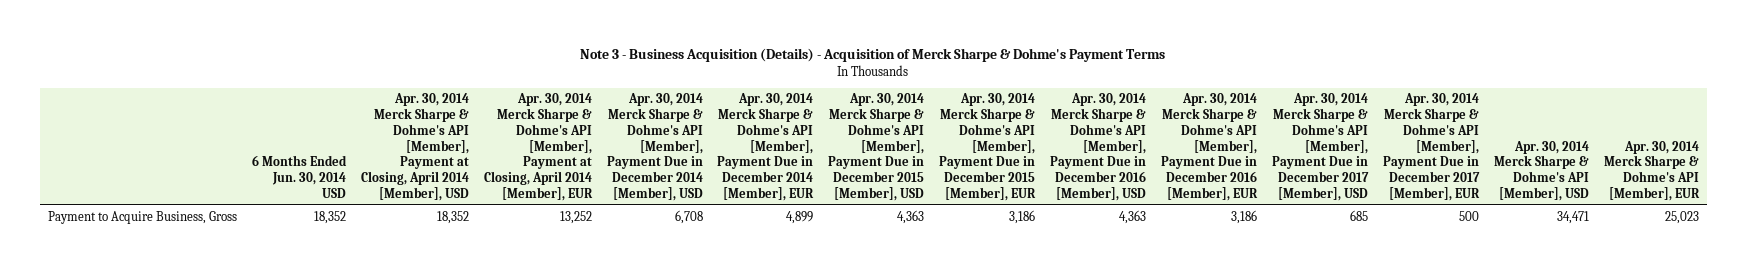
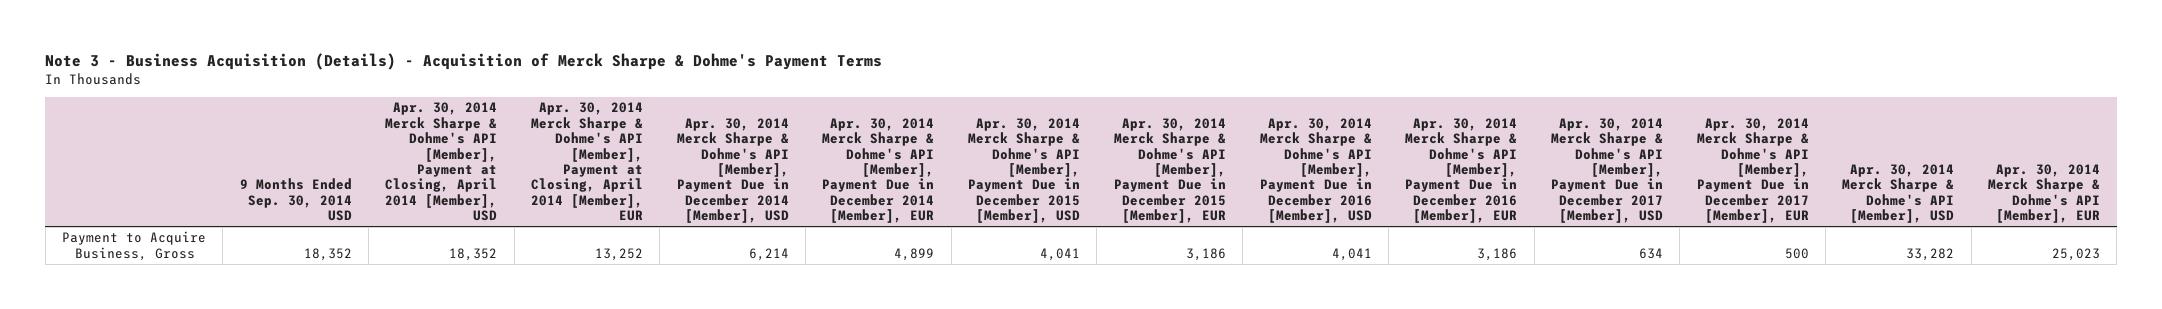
- | 6 Months Ended Jun. 30, 2014 USD | Apr. 30, 2014 Merck Sharpe & Dohme's API [Member], Payment at Closing, April 2014 [Member], USD | Apr. 30, 2014 Merck Sharpe & Dohme's API [Member], Payment at Closing, April 2014 [Member], EUR | Apr. 30, 2014 Merck Sharpe & Dohme's API [Member], Payment Due in December 2014 [Member], USD | Apr. 30, 2014 Merck Sharpe & Dohme's API [Member], Payment Due in December 2014 [Member], EUR | Apr. 30, 2014 Merck Sharpe & Dohme's API [Member], Payment Due in December 2015 [Member], USD | Apr. 30, 2014 Merck Sharpe & Dohme's API [Member], Payment Due in December 2015 [Member], EUR | Apr. 30, 2014 Merck Sharpe & Dohme's API [Member], Payment Due in December 2016 [Member], USD | Apr. 30, 2014 Merck Sharpe & Dohme's API [Member], Payment Due in December 2016 [Member], EUR | Apr. 30, 2014 Merck Sharpe & Dohme's API [Member], Payment Due in December 2017 [Member], USD | Apr. 30, 2014 Merck Sharpe & Dohme's API [Member], Payment Due in December 2017 [Member], EUR | Apr. 30, 2014 Merck Sharpe & Dohme's API [Member], USD | Apr. 30, 2014 Merck Sharpe & Dohme's API [Member], EUR
+ | 9 Months Ended Sep. 30, 2014 USD | Apr. 30, 2014 Merck Sharpe & Dohme's API [Member], Payment at Closing, April 2014 [Member], USD | Apr. 30, 2014 Merck Sharpe & Dohme's API [Member], Payment at Closing, April 2014 [Member], EUR | Apr. 30, 2014 Merck Sharpe & Dohme's API [Member], Payment Due in December 2014 [Member], USD | Apr. 30, 2014 Merck Sharpe & Dohme's API [Member], Payment Due in December 2014 [Member], EUR | Apr. 30, 2014 Merck Sharpe & Dohme's API [Member], Payment Due in December 2015 [Member], USD | Apr. 30, 2014 Merck Sharpe & Dohme's API [Member], Payment Due in December 2015 [Member], EUR | Apr. 30, 2014 Merck Sharpe & Dohme's API [Member], Payment Due in December 2016 [Member], USD | Apr. 30, 2014 Merck Sharpe & Dohme's API [Member], Payment Due in December 2016 [Member], EUR | Apr. 30, 2014 Merck Sharpe & Dohme's API [Member], Payment Due in December 2017 [Member], USD | Apr. 30, 2014 Merck Sharpe & Dohme's API [Member], Payment Due in December 2017 [Member], EUR | Apr. 30, 2014 Merck Sharpe & Dohme's API [Member], USD | Apr. 30, 2014 Merck Sharpe & Dohme's API [Member], EUR
- Payment to Acquire Business, Gross | 18,352 | 18,352 | 13,252 | 6,708 | 4,899 | 4,363 | 3,186 | 4,363 | 3,186 | 685 | 500 | 34,471 | 25,023
+ Payment to Acquire Business, Gross | 18,352 | 18,352 | 13,252 | 6,214 | 4,899 | 4,041 | 3,186 | 4,041 | 3,186 | 634 | 500 | 33,282 | 25,023

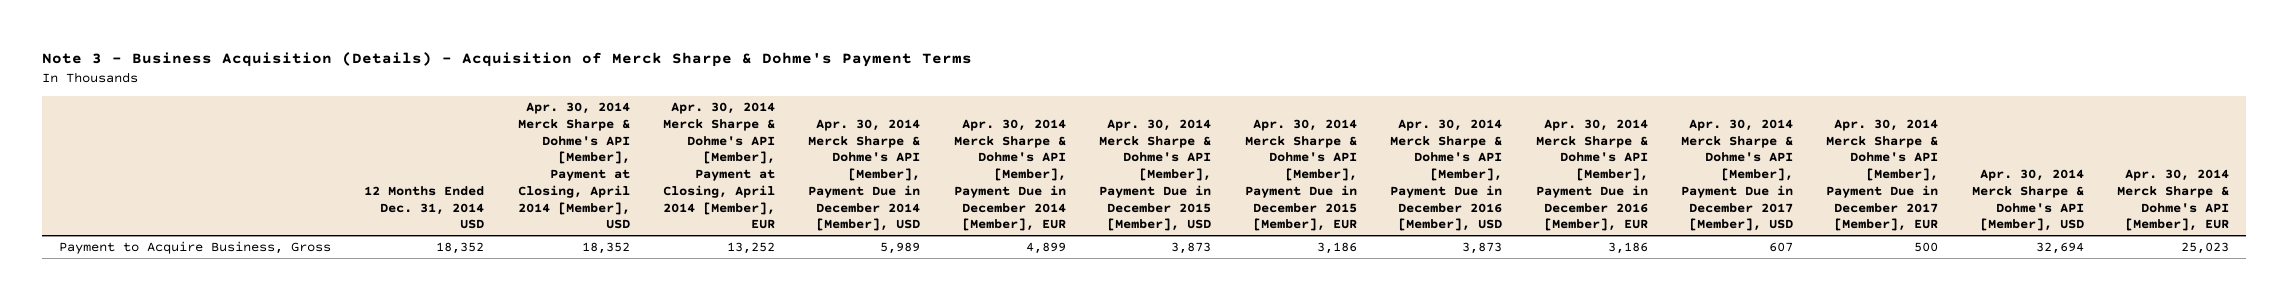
- | 9 Months Ended Sep. 30, 2014 USD | Apr. 30, 2014 Merck Sharpe & Dohme's API [Member], Payment at Closing, April 2014 [Member], USD | Apr. 30, 2014 Merck Sharpe & Dohme's API [Member], Payment at Closing, April 2014 [Member], EUR | Apr. 30, 2014 Merck Sharpe & Dohme's API [Member], Payment Due in December 2014 [Member], USD | Apr. 30, 2014 Merck Sharpe & Dohme's API [Member], Payment Due in December 2014 [Member], EUR | Apr. 30, 2014 Merck Sharpe & Dohme's API [Member], Payment Due in December 2015 [Member], USD | Apr. 30, 2014 Merck Sharpe & Dohme's API [Member], Payment Due in December 2015 [Member], EUR | Apr. 30, 2014 Merck Sharpe & Dohme's API [Member], Payment Due in December 2016 [Member], USD | Apr. 30, 2014 Merck Sharpe & Dohme's API [Member], Payment Due in December 2016 [Member], EUR | Apr. 30, 2014 Merck Sharpe & Dohme's API [Member], Payment Due in December 2017 [Member], USD | Apr. 30, 2014 Merck Sharpe & Dohme's API [Member], Payment Due in December 2017 [Member], EUR | Apr. 30, 2014 Merck Sharpe & Dohme's API [Member], USD | Apr. 30, 2014 Merck Sharpe & Dohme's API [Member], EUR
+ | 12 Months Ended Dec. 31, 2014 USD | Apr. 30, 2014 Merck Sharpe & Dohme's API [Member], Payment at Closing, April 2014 [Member], USD | Apr. 30, 2014 Merck Sharpe & Dohme's API [Member], Payment at Closing, April 2014 [Member], EUR | Apr. 30, 2014 Merck Sharpe & Dohme's API [Member], Payment Due in December 2014 [Member], USD | Apr. 30, 2014 Merck Sharpe & Dohme's API [Member], Payment Due in December 2014 [Member], EUR | Apr. 30, 2014 Merck Sharpe & Dohme's API [Member], Payment Due in December 2015 [Member], USD | Apr. 30, 2014 Merck Sharpe & Dohme's API [Member], Payment Due in December 2015 [Member], EUR | Apr. 30, 2014 Merck Sharpe & Dohme's API [Member], Payment Due in December 2016 [Member], USD | Apr. 30, 2014 Merck Sharpe & Dohme's API [Member], Payment Due in December 2016 [Member], EUR | Apr. 30, 2014 Merck Sharpe & Dohme's API [Member], Payment Due in December 2017 [Member], USD | Apr. 30, 2014 Merck Sharpe & Dohme's API [Member], Payment Due in December 2017 [Member], EUR | Apr. 30, 2014 Merck Sharpe & Dohme's API [Member], USD | Apr. 30, 2014 Merck Sharpe & Dohme's API [Member], EUR
- Payment to Acquire Business, Gross | 18,352 | 18,352 | 13,252 | 6,214 | 4,899 | 4,041 | 3,186 | 4,041 | 3,186 | 634 | 500 | 33,282 | 25,023
+ Payment to Acquire Business, Gross | 18,352 | 18,352 | 13,252 | 5,989 | 4,899 | 3,873 | 3,186 | 3,873 | 3,186 | 607 | 500 | 32,694 | 25,023

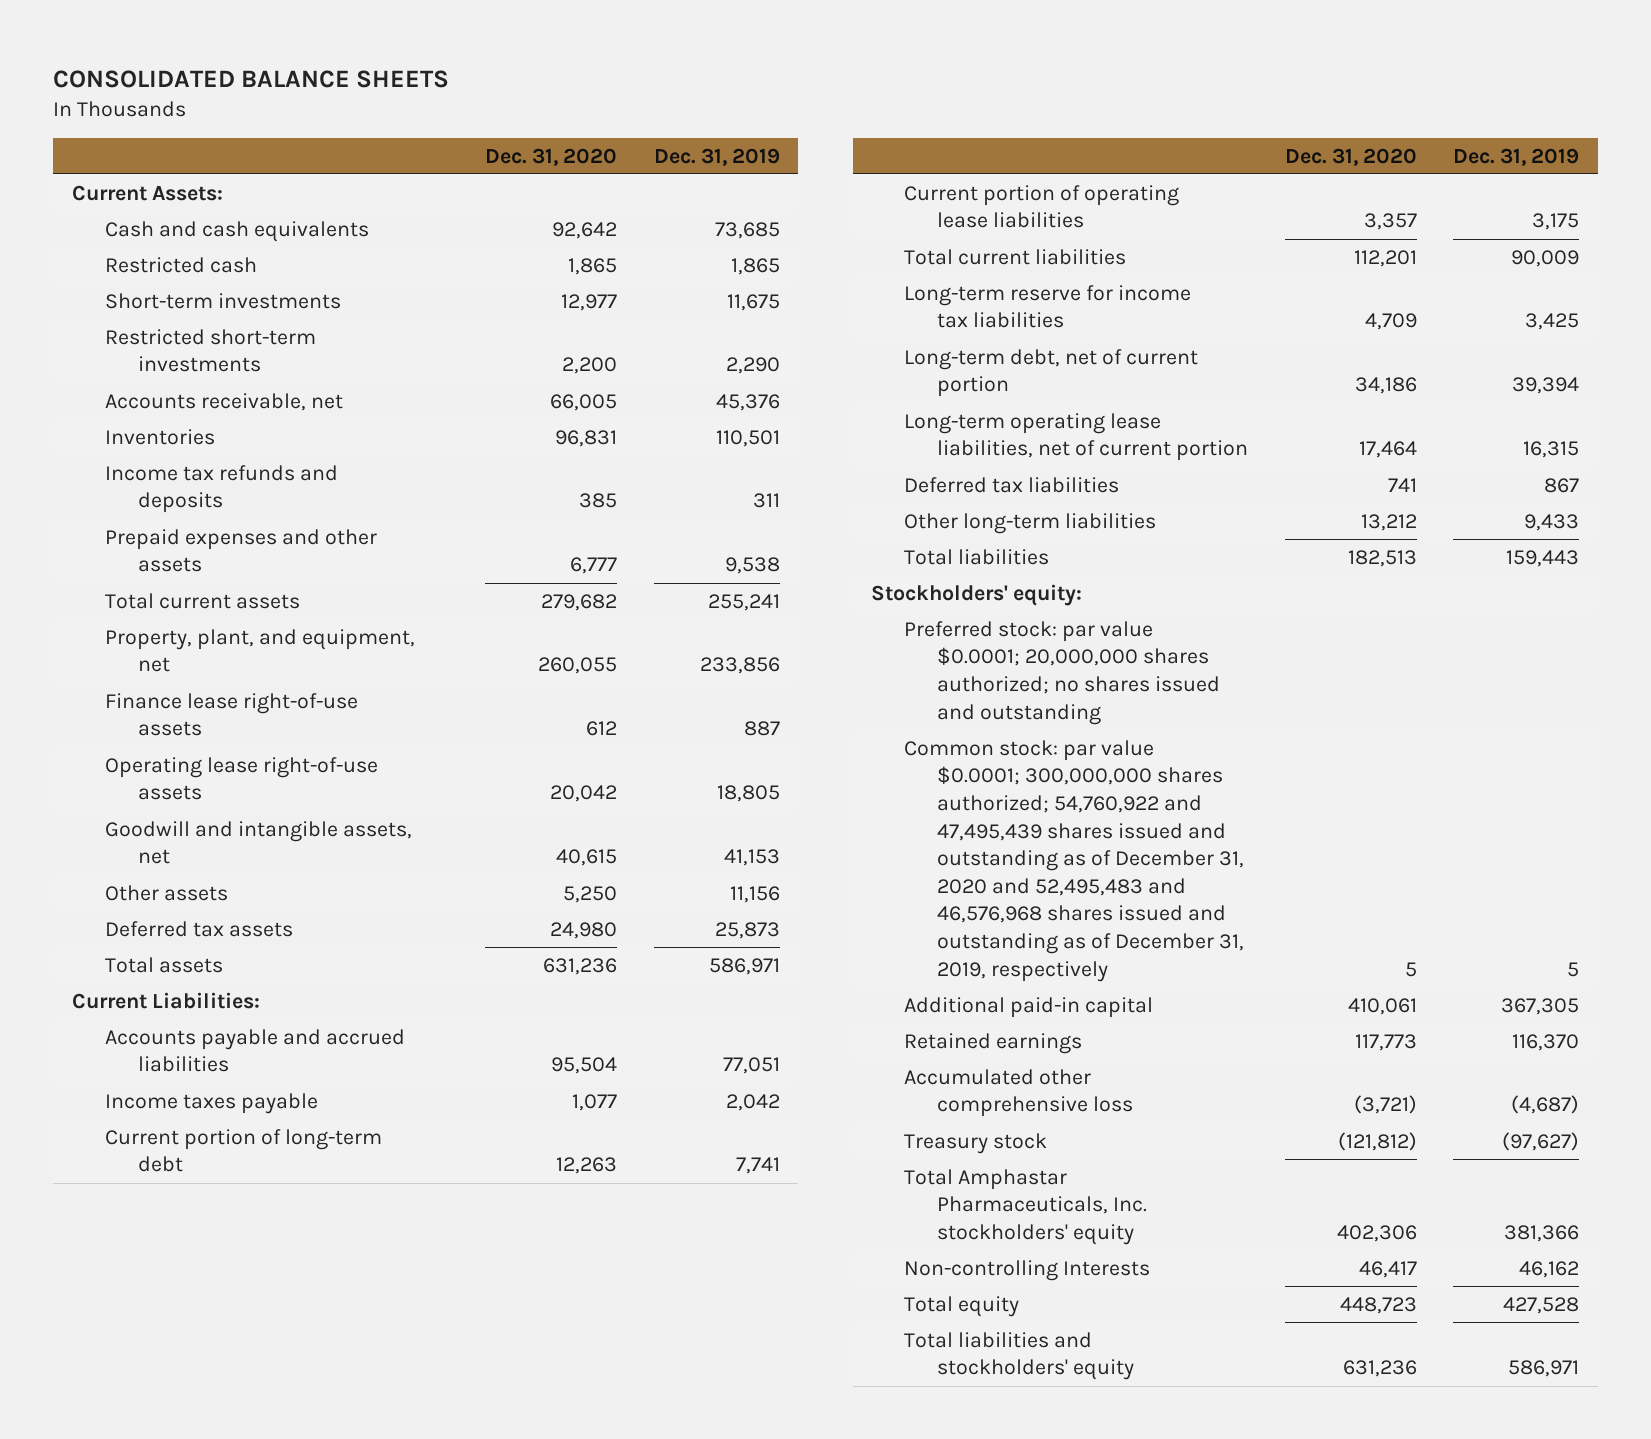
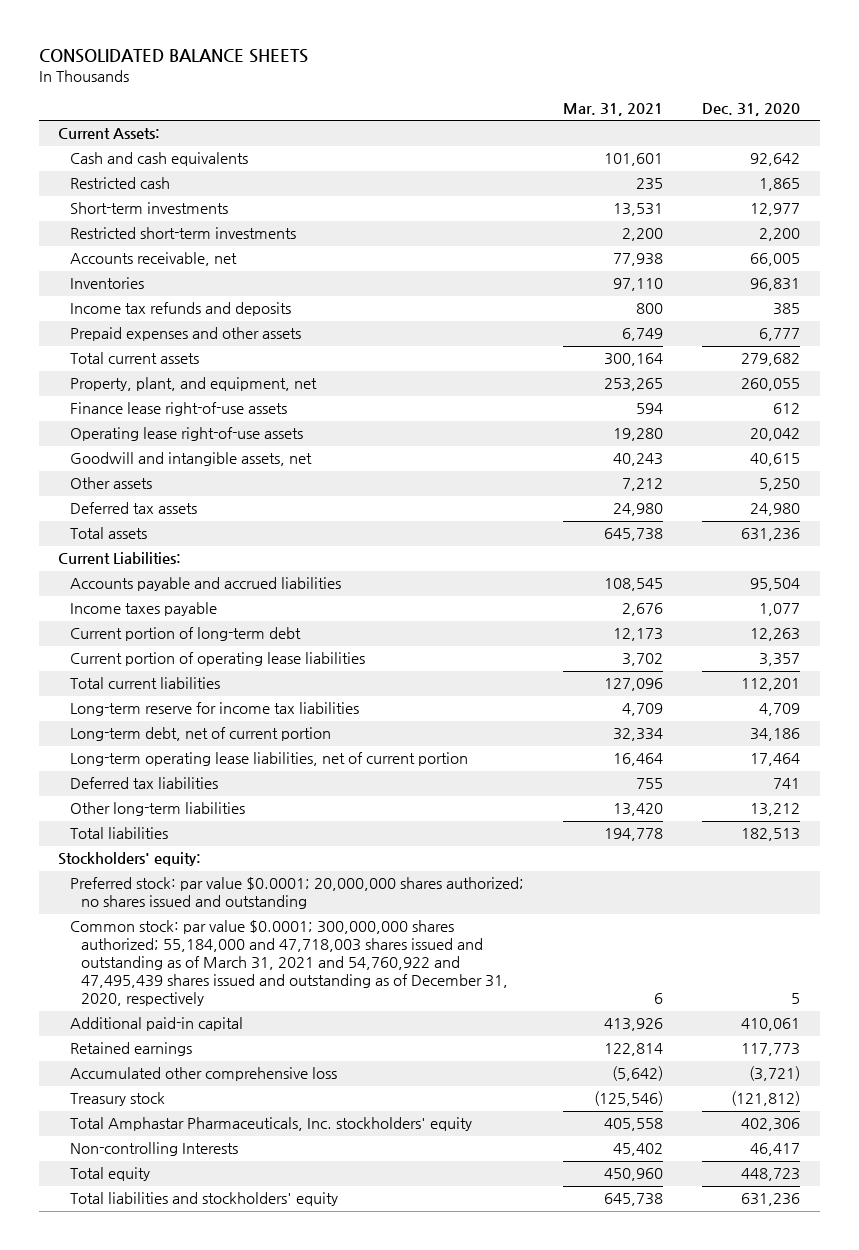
- | Dec. 31, 2020 | Dec. 31, 2019
+ | Mar. 31, 2021 | Dec. 31, 2020
- Common stock: par value $0.0001; 300,000,000 shares authorized; 54,760,922 and 47,495,439 shares issued and outstanding as of December 31, 2020 and 52,495,483 and 46,576,968 shares issued and outstanding as of December 31, 2019, respectively | 5 | 5
+ Common stock: par value $0.0001; 300,000,000 shares authorized; 55,184,000 and 47,718,003 shares issued and outstanding as of March 31, 2021 and 54,760,922 and 47,495,439 shares issued and outstanding as of December 31, 2020, respectively | 6 | 5

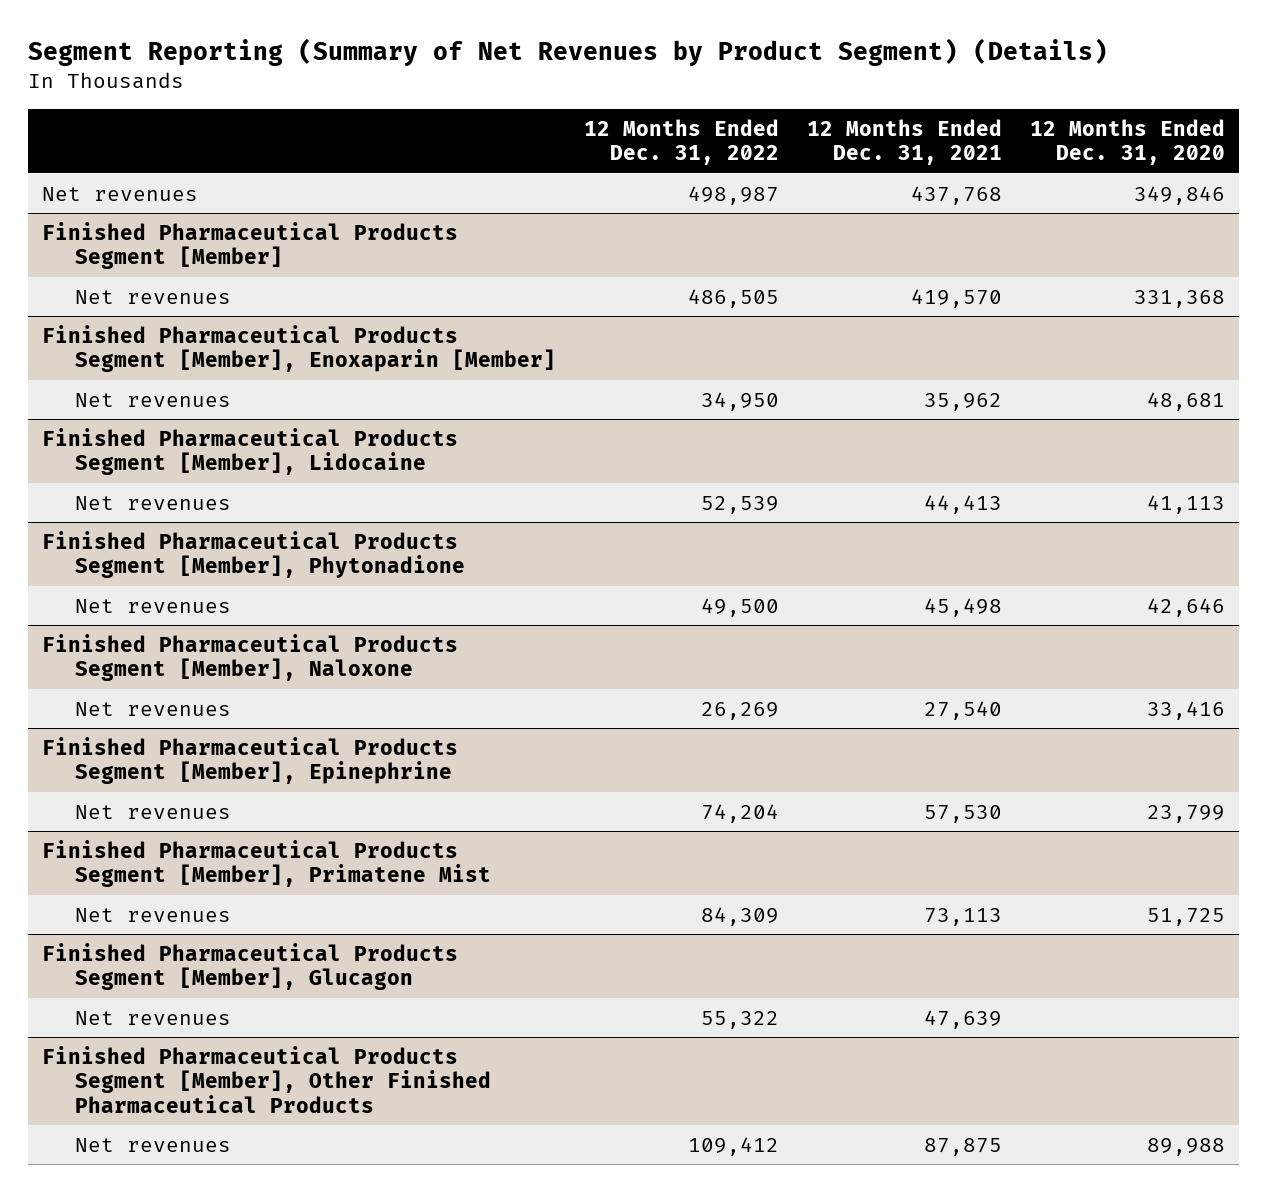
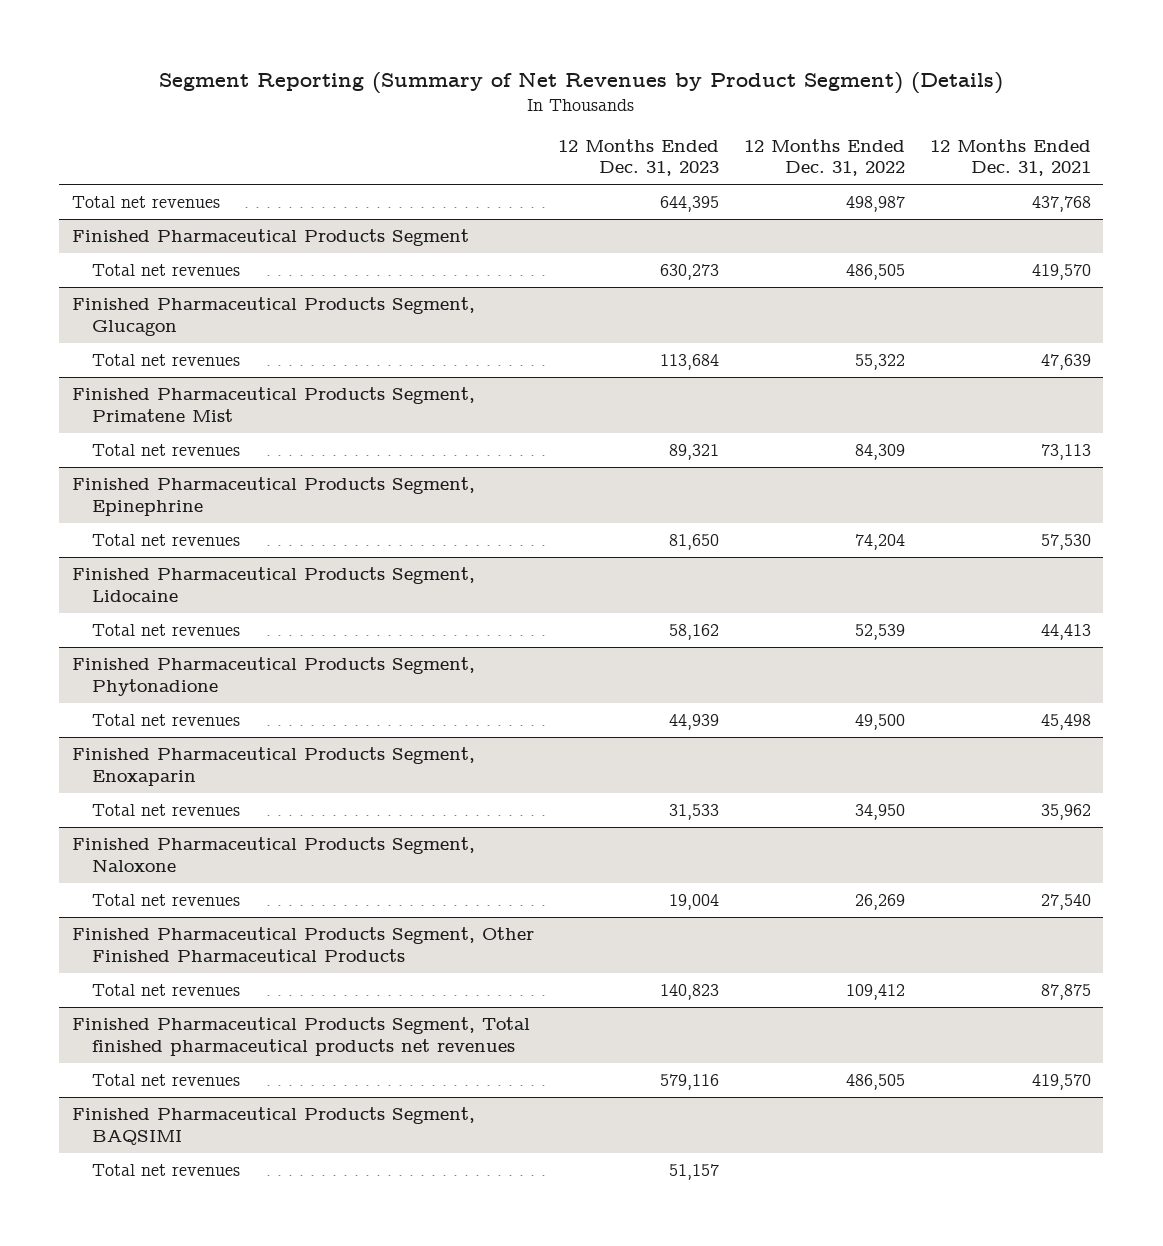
- | 12 Months Ended Dec. 31, 2022 | 12 Months Ended Dec. 31, 2021 | 12 Months Ended Dec. 31, 2020
+ | 12 Months Ended Dec. 31, 2023 | 12 Months Ended Dec. 31, 2022 | 12 Months Ended Dec. 31, 2021
- Net revenues | 498,987 | 437,768 | 349,846
- Finished Pharmaceutical Products Segment [Member]
- Net revenues | 486,505 | 419,570 | 331,368
- Finished Pharmaceutical Products Segment [Member], Enoxaparin [Member]
- Net revenues | 34,950 | 35,962 | 48,681
- Finished Pharmaceutical Products Segment [Member], Lidocaine
- Net revenues | 52,539 | 44,413 | 41,113
- Finished Pharmaceutical Products Segment [Member], Phytonadione
- Net revenues | 49,500 | 45,498 | 42,646
- Finished Pharmaceutical Products Segment [Member], Naloxone
- Net revenues | 26,269 | 27,540 | 33,416
- Finished Pharmaceutical Products Segment [Member], Epinephrine
- Net revenues | 74,204 | 57,530 | 23,799
- Finished Pharmaceutical Products Segment [Member], Primatene Mist
- Net revenues | 84,309 | 73,113 | 51,725
- Finished Pharmaceutical Products Segment [Member], Glucagon
- Net revenues | 55,322 | 47,639 |
- Finished Pharmaceutical Products Segment [Member], Other Finished Pharmaceutical Products
- Net revenues | 109,412 | 87,875 | 89,988
+ Total net revenues | 644,395 | 498,987 | 437,768
+ Finished Pharmaceutical Products Segment
+ Total net revenues | 630,273 | 486,505 | 419,570
+ Finished Pharmaceutical Products Segment, Glucagon
+ Total net revenues | 113,684 | 55,322 | 47,639
+ Finished Pharmaceutical Products Segment, Primatene Mist
+ Total net revenues | 89,321 | 84,309 | 73,113
+ Finished Pharmaceutical Products Segment, Epinephrine
+ Total net revenues | 81,650 | 74,204 | 57,530
+ Finished Pharmaceutical Products Segment, Lidocaine
+ Total net revenues | 58,162 | 52,539 | 44,413
+ Finished Pharmaceutical Products Segment, Phytonadione
+ Total net revenues | 44,939 | 49,500 | 45,498
+ Finished Pharmaceutical Products Segment, Enoxaparin
+ Total net revenues | 31,533 | 34,950 | 35,962
+ Finished Pharmaceutical Products Segment, Naloxone
+ Total net revenues | 19,004 | 26,269 | 27,540
+ Finished Pharmaceutical Products Segment, Other Finished Pharmaceutical Products
+ Total net revenues | 140,823 | 109,412 | 87,875
+ Finished Pharmaceutical Products Segment, Total finished pharmaceutical products net revenues
+ Total net revenues | 579,116 | 486,505 | 419,570
+ Finished Pharmaceutical Products Segment, BAQSIMI
+ Total net revenues | 51,157 | |

